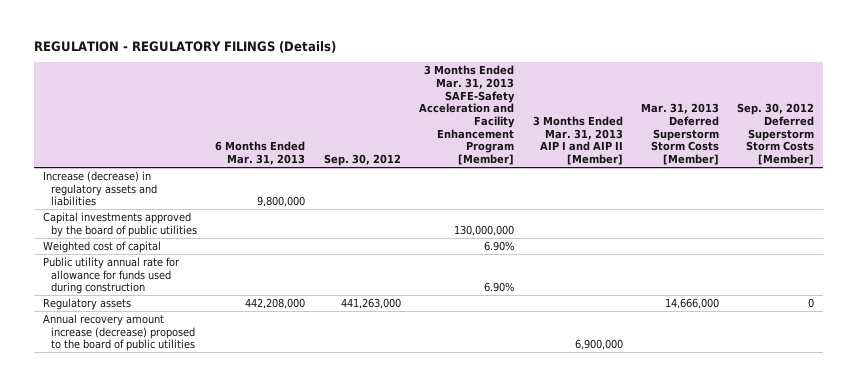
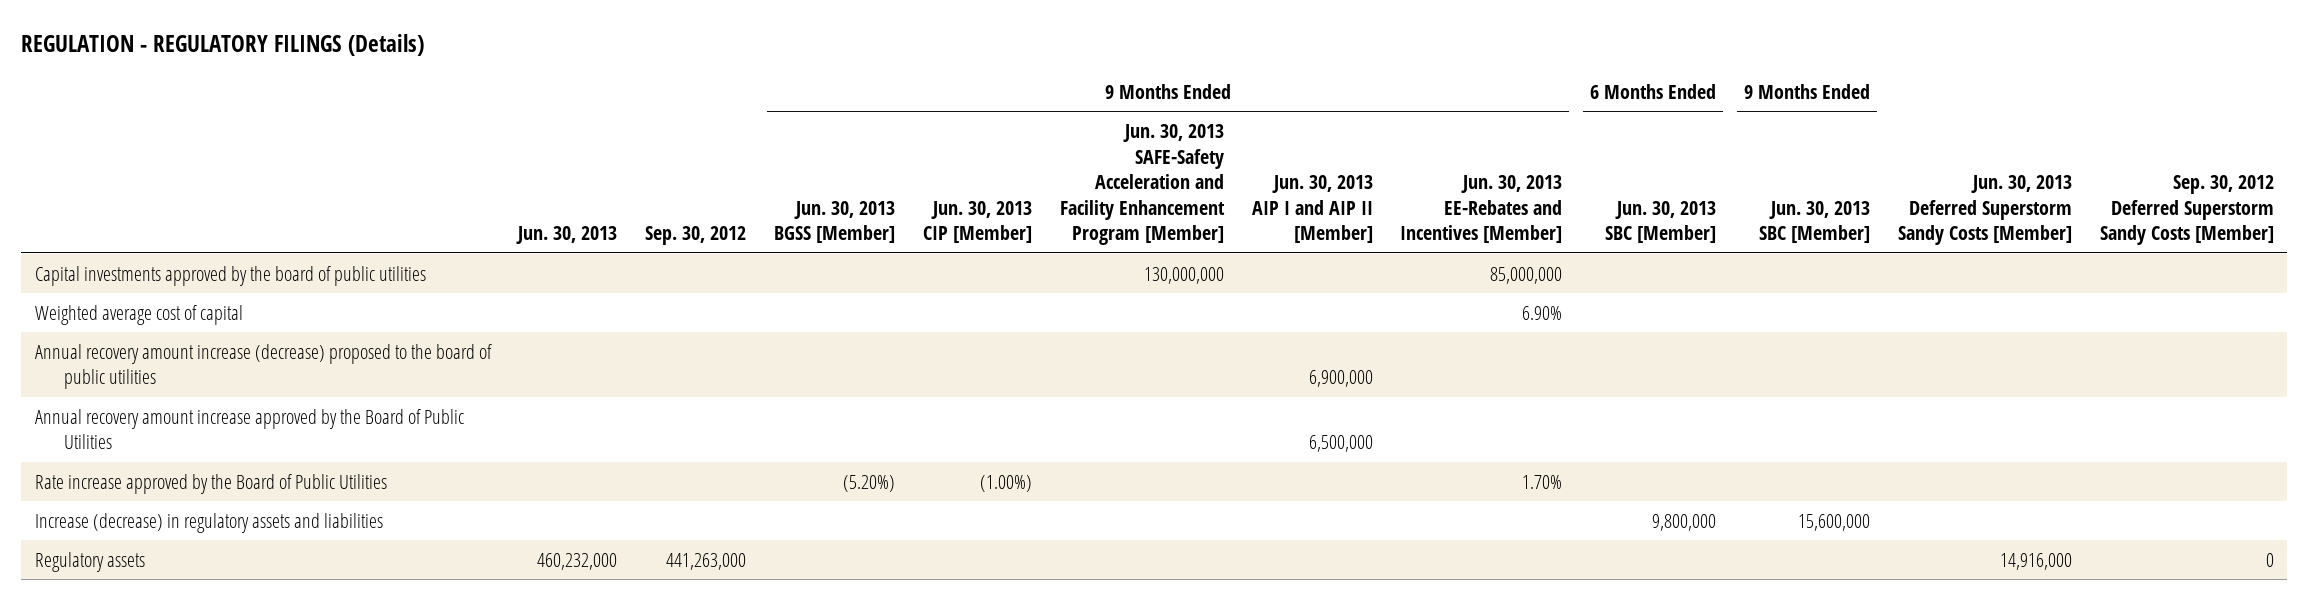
- | 6 Months Ended Mar. 31, 2013 | Sep. 30, 2012 | 3 Months Ended Mar. 31, 2013 SAFE-Safety Acceleration and Facility Enhancement Program [Member] | 3 Months Ended Mar. 31, 2013 AIP I and AIP II [Member] | Mar. 31, 2013 Deferred Superstorm Storm Costs [Member] | Sep. 30, 2012 Deferred Superstorm Storm Costs [Member]
+ | Jun. 30, 2013 | Sep. 30, 2012 | 9 Months Ended Jun. 30, 2013 BGSS [Member] | 9 Months Ended Jun. 30, 2013 CIP [Member] | 9 Months Ended Jun. 30, 2013 SAFE-Safety Acceleration and Facility Enhancement Program [Member] | 9 Months Ended Jun. 30, 2013 AIP I and AIP II [Member] | 9 Months Ended Jun. 30, 2013 EE-Rebates and Incentives [Member] | 6 Months Ended Jun. 30, 2013 SBC [Member] | 9 Months Ended Jun. 30, 2013 SBC [Member] | Jun. 30, 2013 Deferred Superstorm Sandy Costs [Member] | Sep. 30, 2012 Deferred Superstorm Sandy Costs [Member]
- Weighted cost of capital | | | 6.90% | | |
- Public utility annual rate for allowance for funds used during construction | | | 6.90% | | |
+ Weighted average cost of capital | | | | | | | 6.90% | | | |
+ Annual recovery amount increase approved by the Board of Public Utilities | | | | | | 6,500,000 | | | | |
+ Rate increase approved by the Board of Public Utilities | | | (5.20%) | (1.00%) | | | 1.70% | | | |
moved down: Increase (decrease) in regulatory assets and liabilities | | | | | | | | 9,800,000 | 15,600,000 | |
moved down: Regulatory assets | 460,232,000 | 441,263,000 | | | | | | | | 14,916,000 | 0

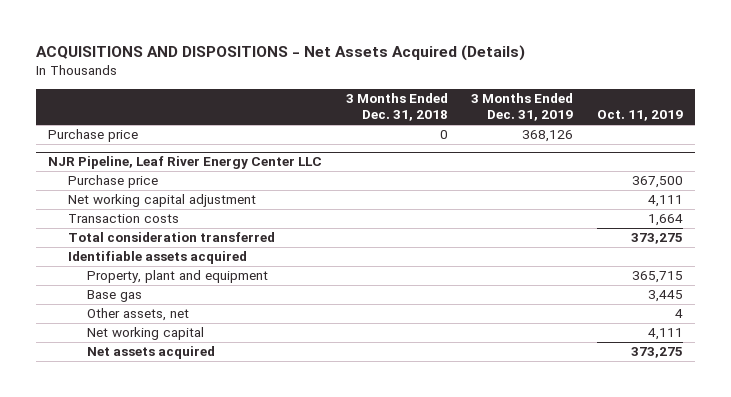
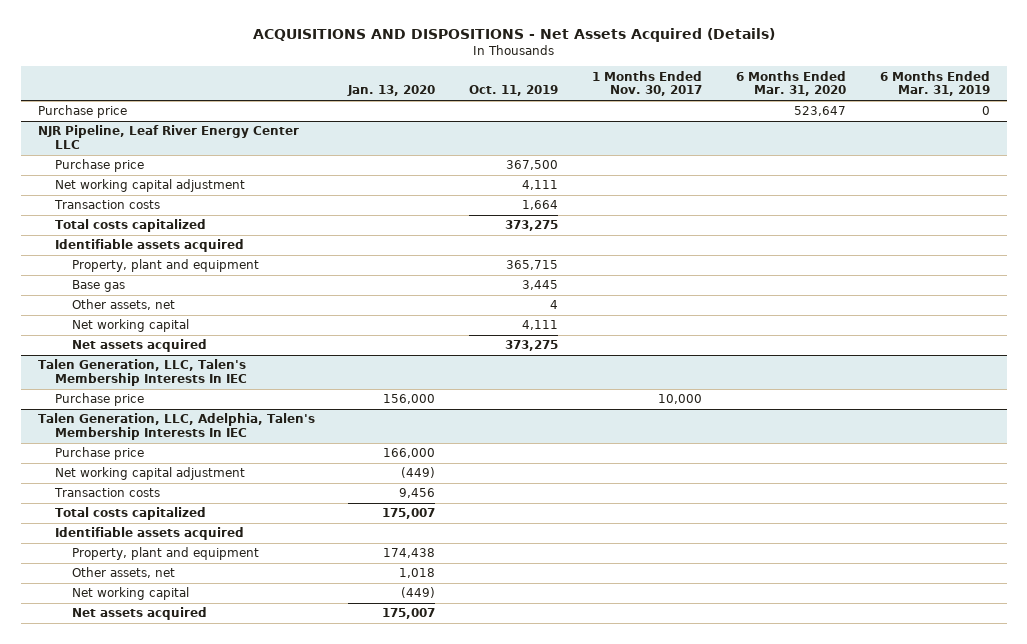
- | 3 Months Ended Dec. 31, 2018 | 3 Months Ended Dec. 31, 2019 | Oct. 11, 2019
+ | Jan. 13, 2020 | Oct. 11, 2019 | 1 Months Ended Nov. 30, 2017 | 6 Months Ended Mar. 31, 2020 | 6 Months Ended Mar. 31, 2019
@ NJR Pipeline, Leaf River Energy Center LLC
- Total consideration transferred | | | 373,275
+ Total costs capitalized | | 373,275 | | |
+ Talen Generation, LLC, Talen's Membership Interests In IEC
+ Purchase price | 156,000 | | 10,000 | |
+ Talen Generation, LLC, Adelphia, Talen's Membership Interests In IEC
+ Purchase price | 166,000 | | | |
+ Net working capital adjustment | (449) | | | |
+ Transaction costs | 9,456 | | | |
+ Total costs capitalized | 175,007 | | | |
+ Identifiable assets acquired
+ Property, plant and equipment | 174,438 | | | |
+ Other assets, net | 1,018 | | | |
+ Net working capital | (449) | | | |
+ Net assets acquired | 175,007 | | | |

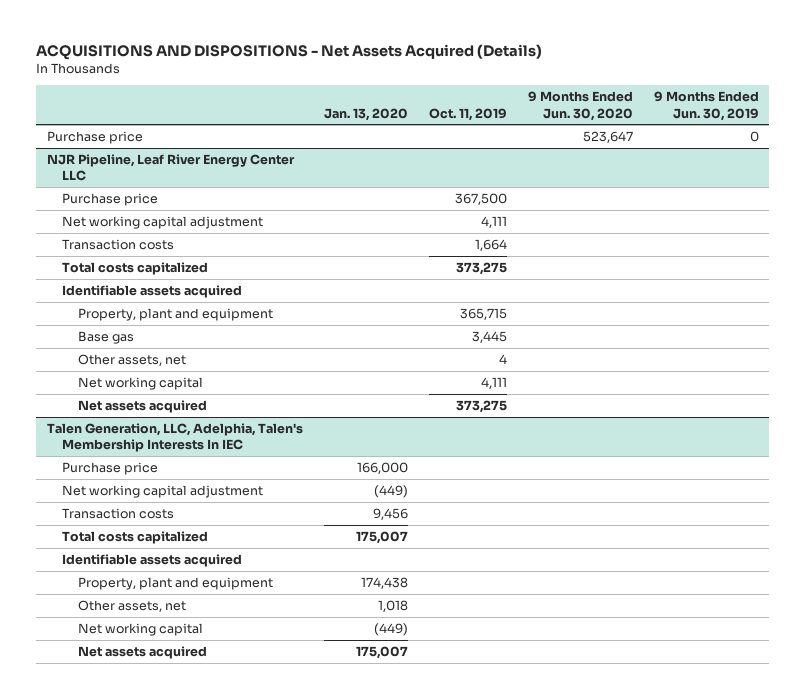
- | Jan. 13, 2020 | Oct. 11, 2019 | 1 Months Ended Nov. 30, 2017 | 6 Months Ended Mar. 31, 2020 | 6 Months Ended Mar. 31, 2019
+ | Jan. 13, 2020 | Oct. 11, 2019 | 9 Months Ended Jun. 30, 2020 | 9 Months Ended Jun. 30, 2019
- Talen Generation, LLC, Talen's Membership Interests In IEC
- Purchase price | 156,000 | | 10,000 | |

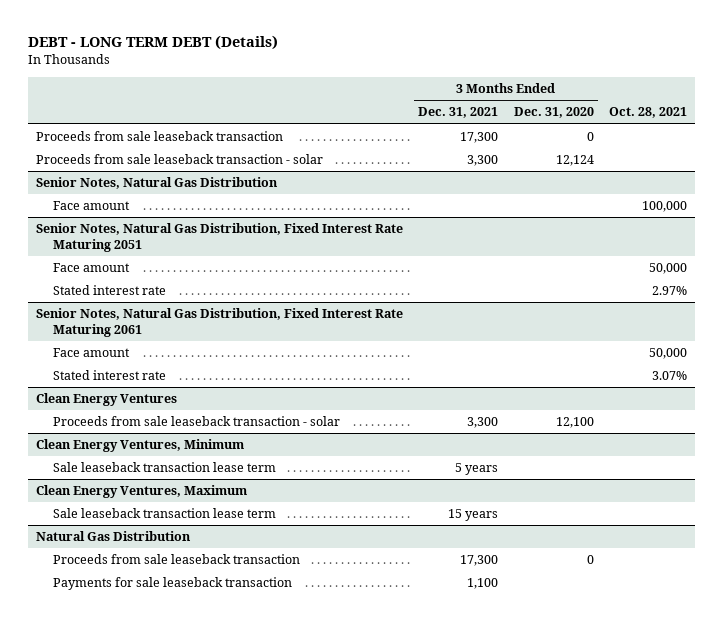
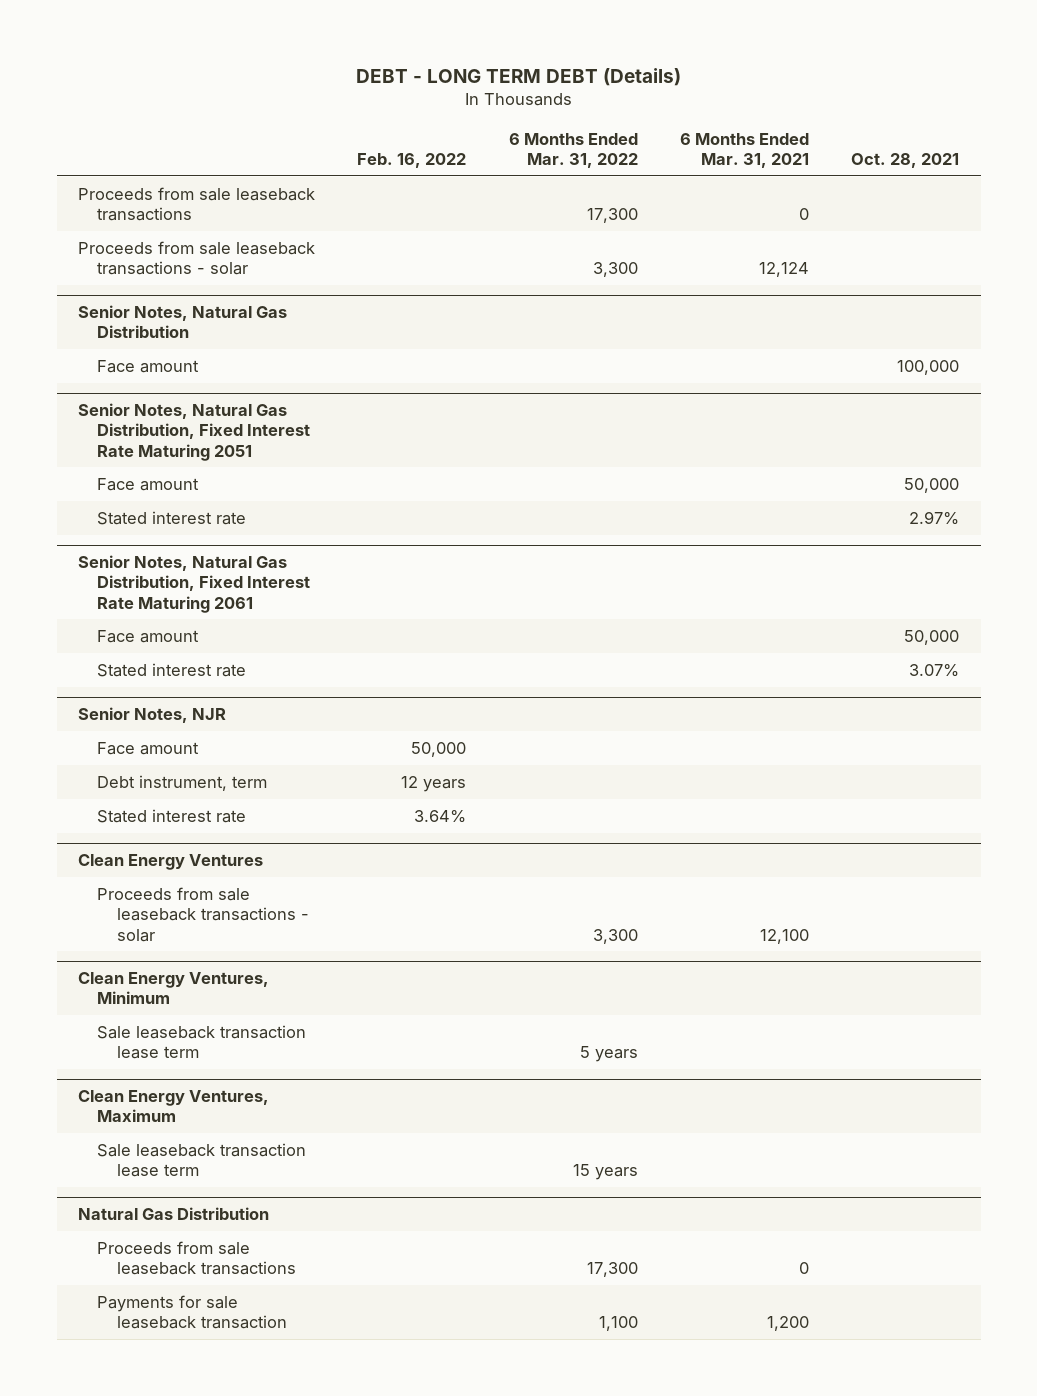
- | 3 Months Ended Dec. 31, 2021 | 3 Months Ended Dec. 31, 2020 | Oct. 28, 2021
+ | Feb. 16, 2022 | 6 Months Ended Mar. 31, 2022 | 6 Months Ended Mar. 31, 2021 | Oct. 28, 2021
- Proceeds from sale leaseback transaction | 17,300 | 0 |
- Proceeds from sale leaseback transaction - solar | 3,300 | 12,124 |
+ Proceeds from sale leaseback transactions | | 17,300 | 0 |
+ Proceeds from sale leaseback transactions - solar | | 3,300 | 12,124 |
+ Senior Notes, NJR
+ Face amount | 50,000 | | |
+ Debt instrument, term | 12 years | | |
+ Stated interest rate | 3.64% | | |
@ Clean Energy Ventures
- Proceeds from sale leaseback transaction - solar | 3,300 | 12,100 |
+ Proceeds from sale leaseback transactions - solar | | 3,300 | 12,100 |
@ Natural Gas Distribution
- Proceeds from sale leaseback transaction | 17,300 | 0 |
+ Proceeds from sale leaseback transactions | | 17,300 | 0 |

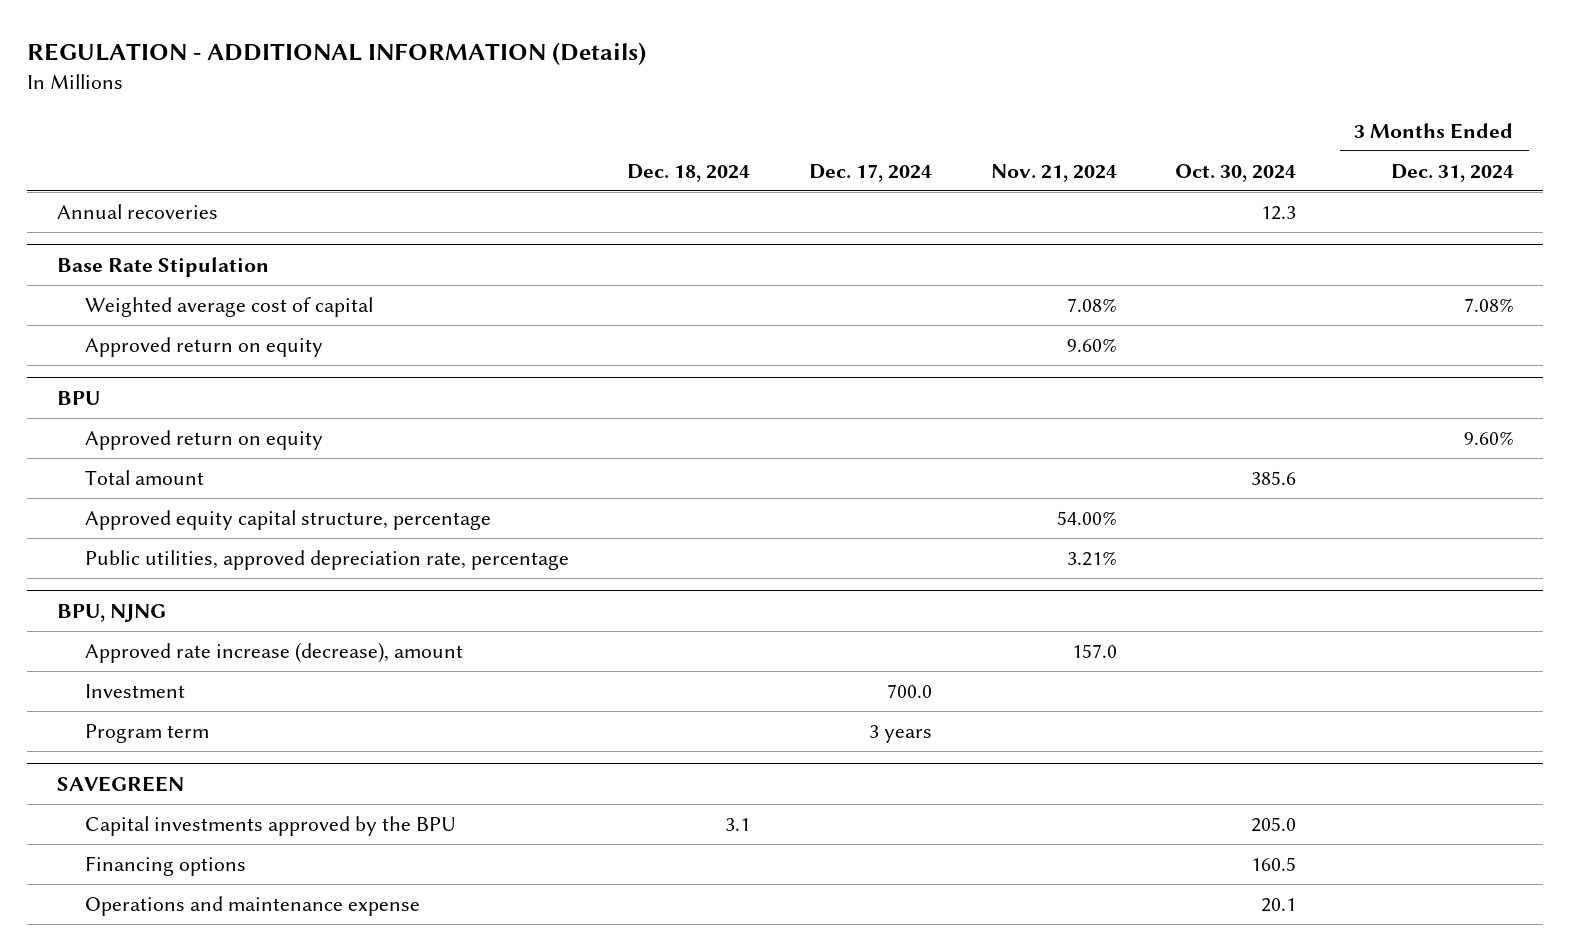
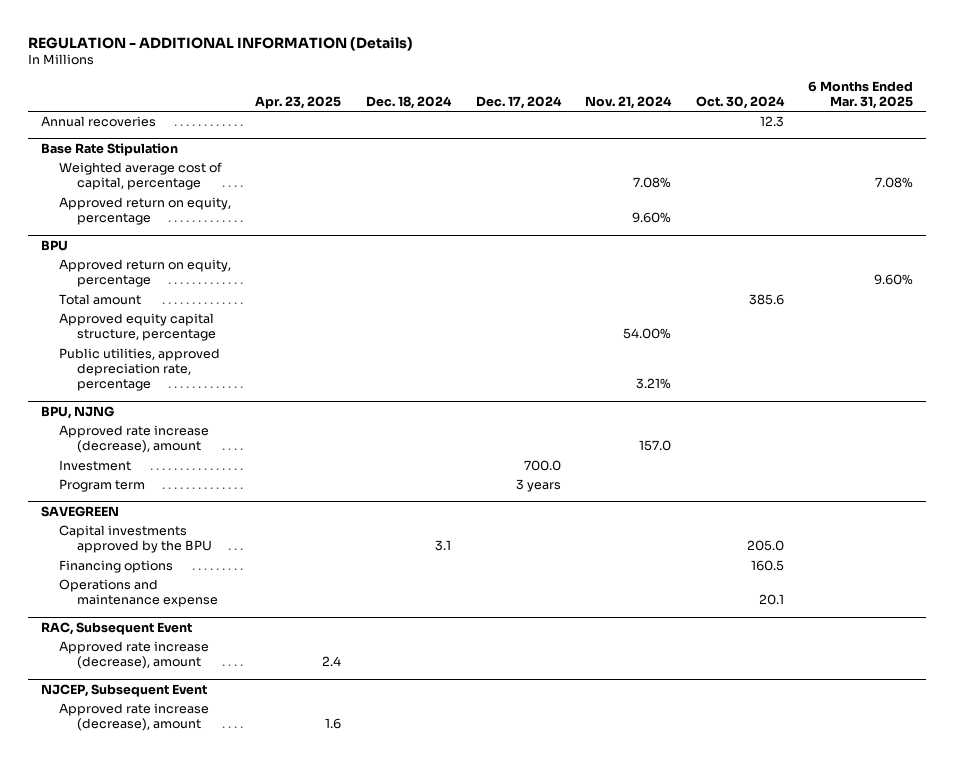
- | Dec. 18, 2024 | Dec. 17, 2024 | Nov. 21, 2024 | Oct. 30, 2024 | 3 Months Ended Dec. 31, 2024
+ | Apr. 23, 2025 | Dec. 18, 2024 | Dec. 17, 2024 | Nov. 21, 2024 | Oct. 30, 2024 | 6 Months Ended Mar. 31, 2025
@ Base Rate Stipulation
- Weighted average cost of capital | | | 7.08% | | 7.08%
- Approved return on equity | | | 9.60% | |
+ Weighted average cost of capital, percentage | | | | 7.08% | | 7.08%
+ Approved return on equity, percentage | | | | 9.60% | |
@ BPU
- Approved return on equity | | | | | 9.60%
+ Approved return on equity, percentage | | | | | | 9.60%
+ RAC, Subsequent Event
+ Approved rate increase (decrease), amount | 2.4 | | | | |
+ NJCEP, Subsequent Event
+ Approved rate increase (decrease), amount | 1.6 | | | | |

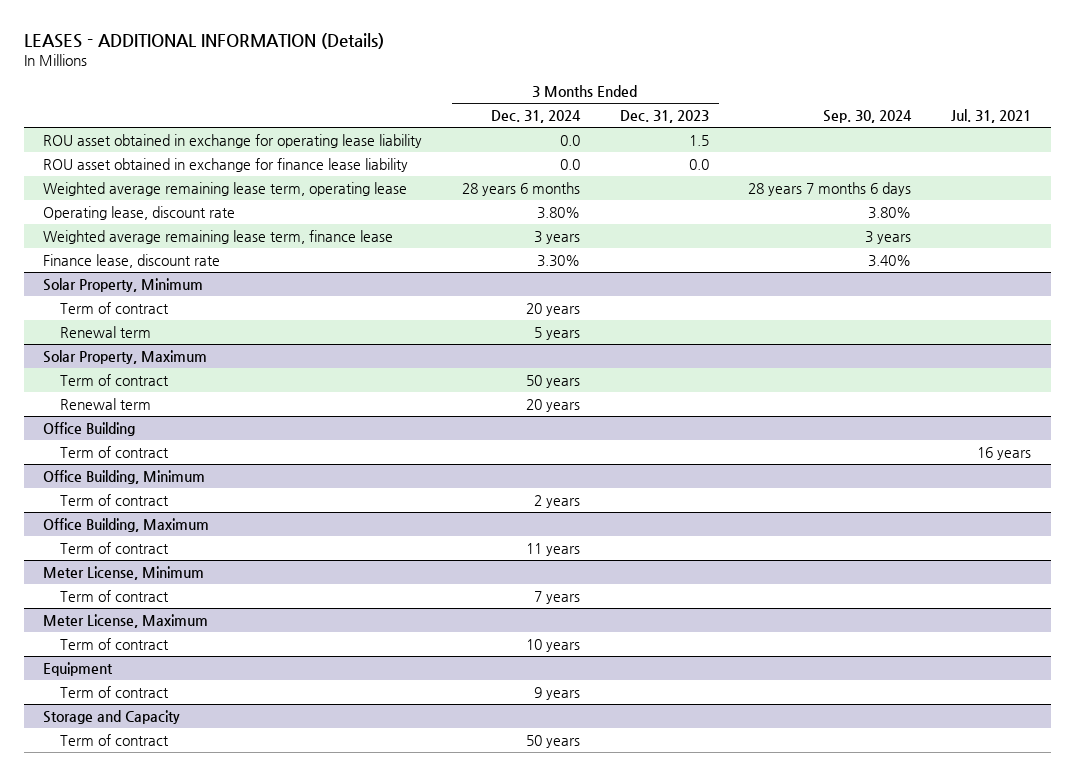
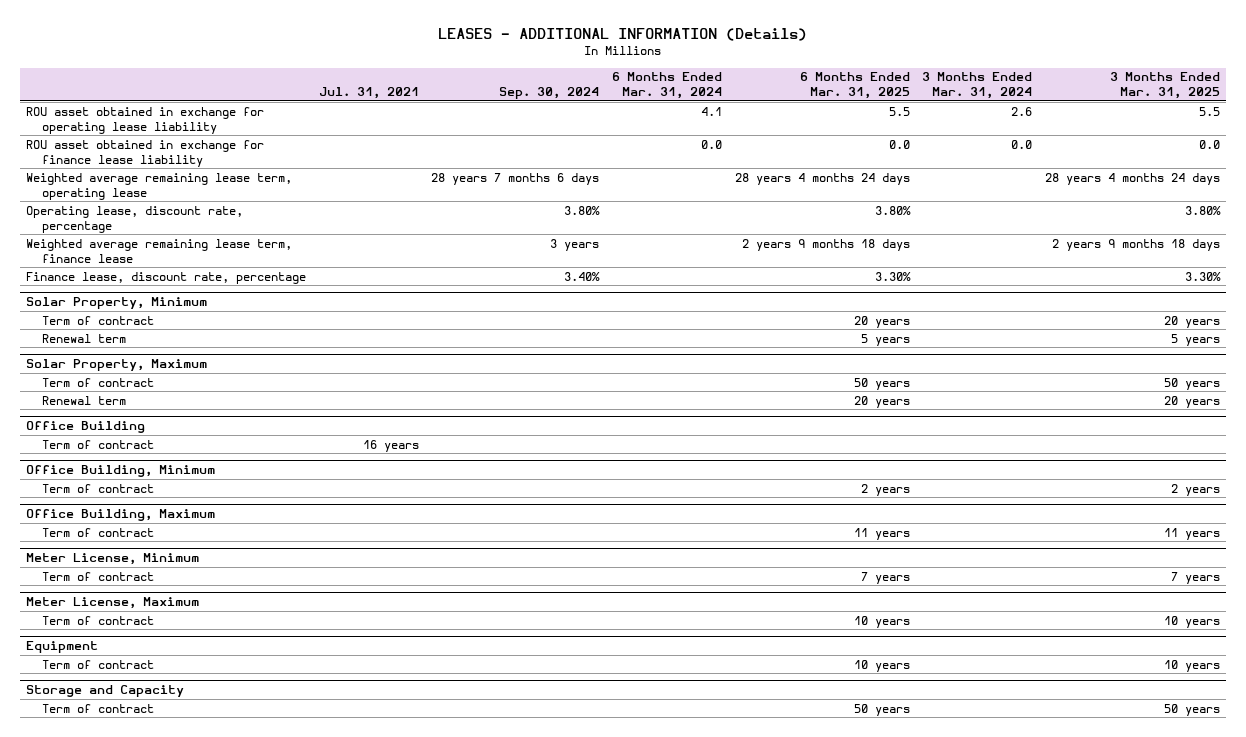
- | 3 Months Ended Dec. 31, 2024 | 3 Months Ended Dec. 31, 2023 | Sep. 30, 2024 | Jul. 31, 2021
+ | Jul. 31, 2021 | Sep. 30, 2024 | 6 Months Ended Mar. 31, 2024 | 6 Months Ended Mar. 31, 2025 | 3 Months Ended Mar. 31, 2024 | 3 Months Ended Mar. 31, 2025
- Operating lease, discount rate | 3.80% | | 3.80% |
+ Operating lease, discount rate, percentage | | 3.80% | | 3.80% | | 3.80%
- Finance lease, discount rate | 3.30% | | 3.40% |
+ Finance lease, discount rate, percentage | | 3.40% | | 3.30% | | 3.30%

